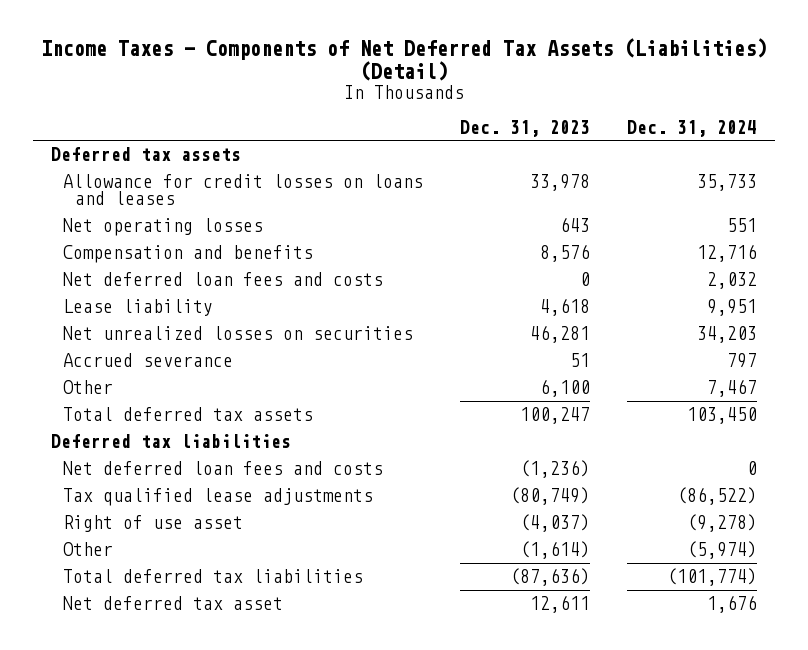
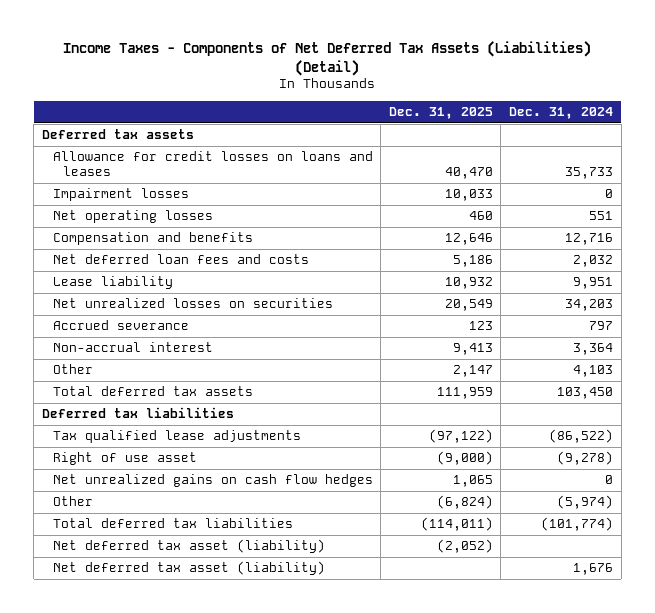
- | Dec. 31, 2023 | Dec. 31, 2024
+ | Dec. 31, 2025 | Dec. 31, 2024
+ Impairment losses | 10,033 | 0
- Other | 6,100 | 7,467
+ Non-accrual interest | 9,413 | 3,364
+ Other | 2,147 | 4,103
- Net deferred loan fees and costs | (1,236) | 0
+ Net unrealized gains on cash flow hedges | 1,065 | 0
- Net deferred tax asset | 12,611 | 1,676
+ Net deferred tax asset (liability) | (2,052) |
+ Net deferred tax asset (liability) | | 1,676

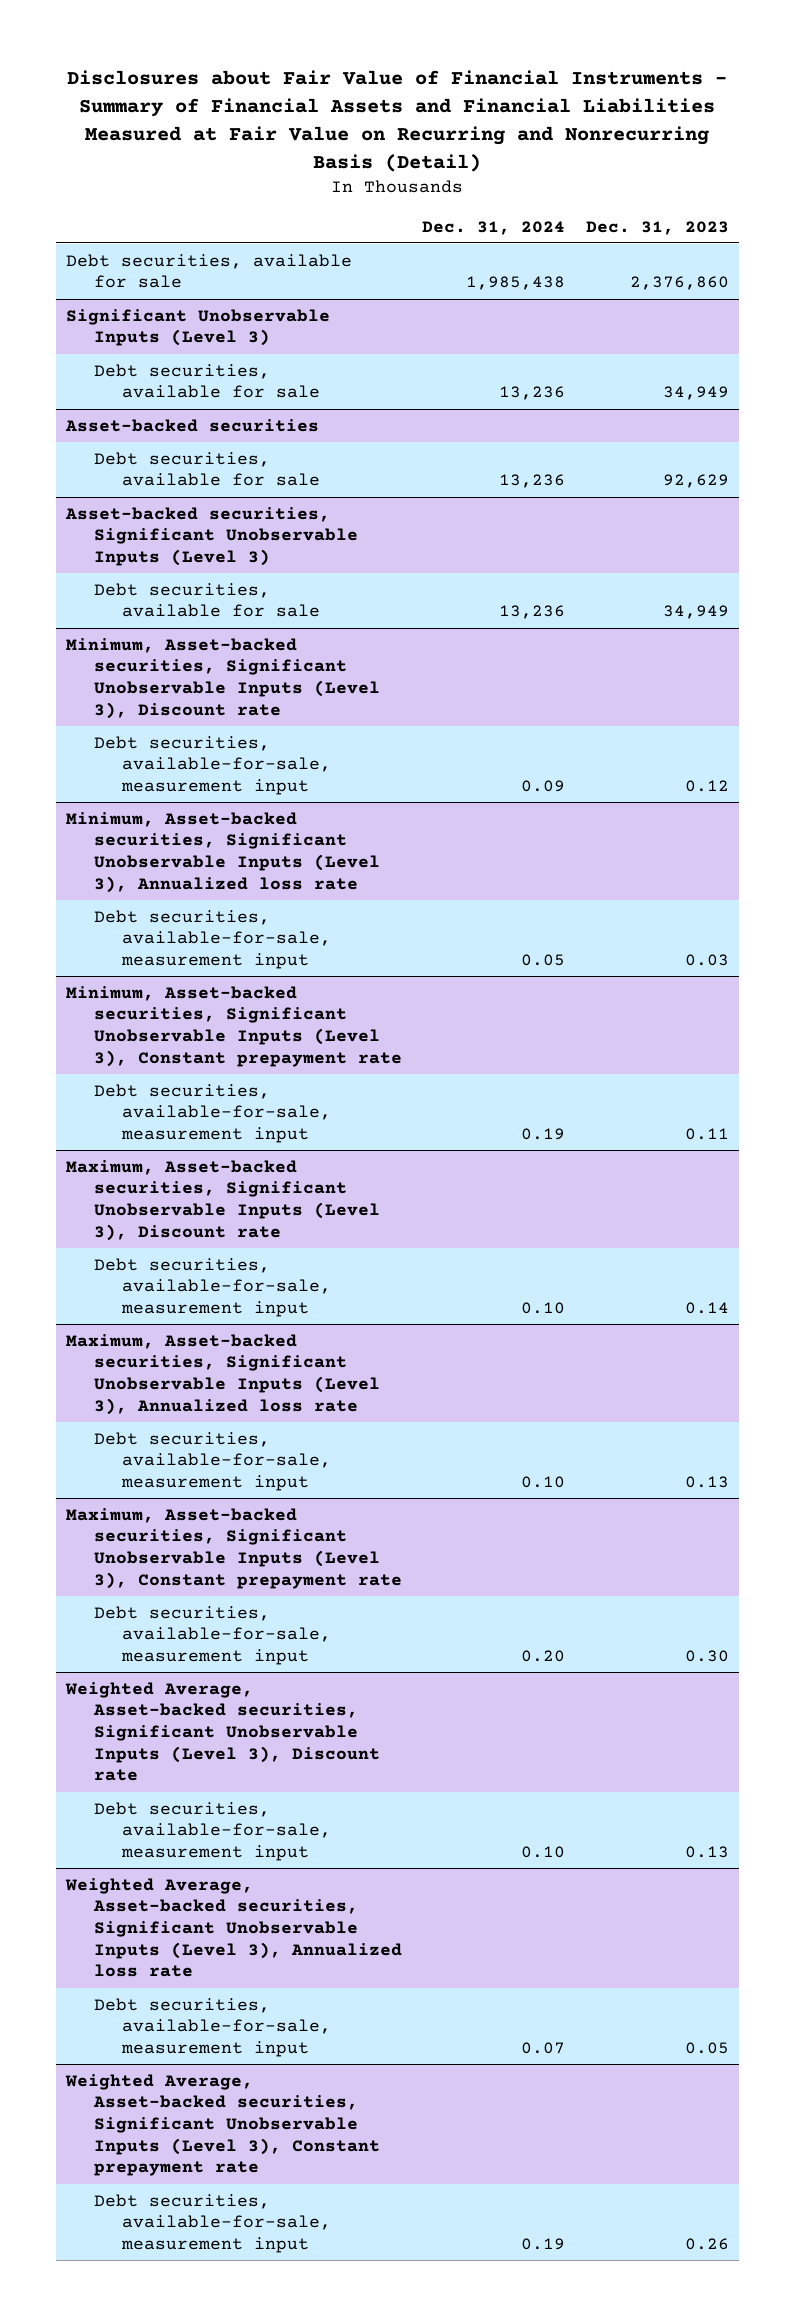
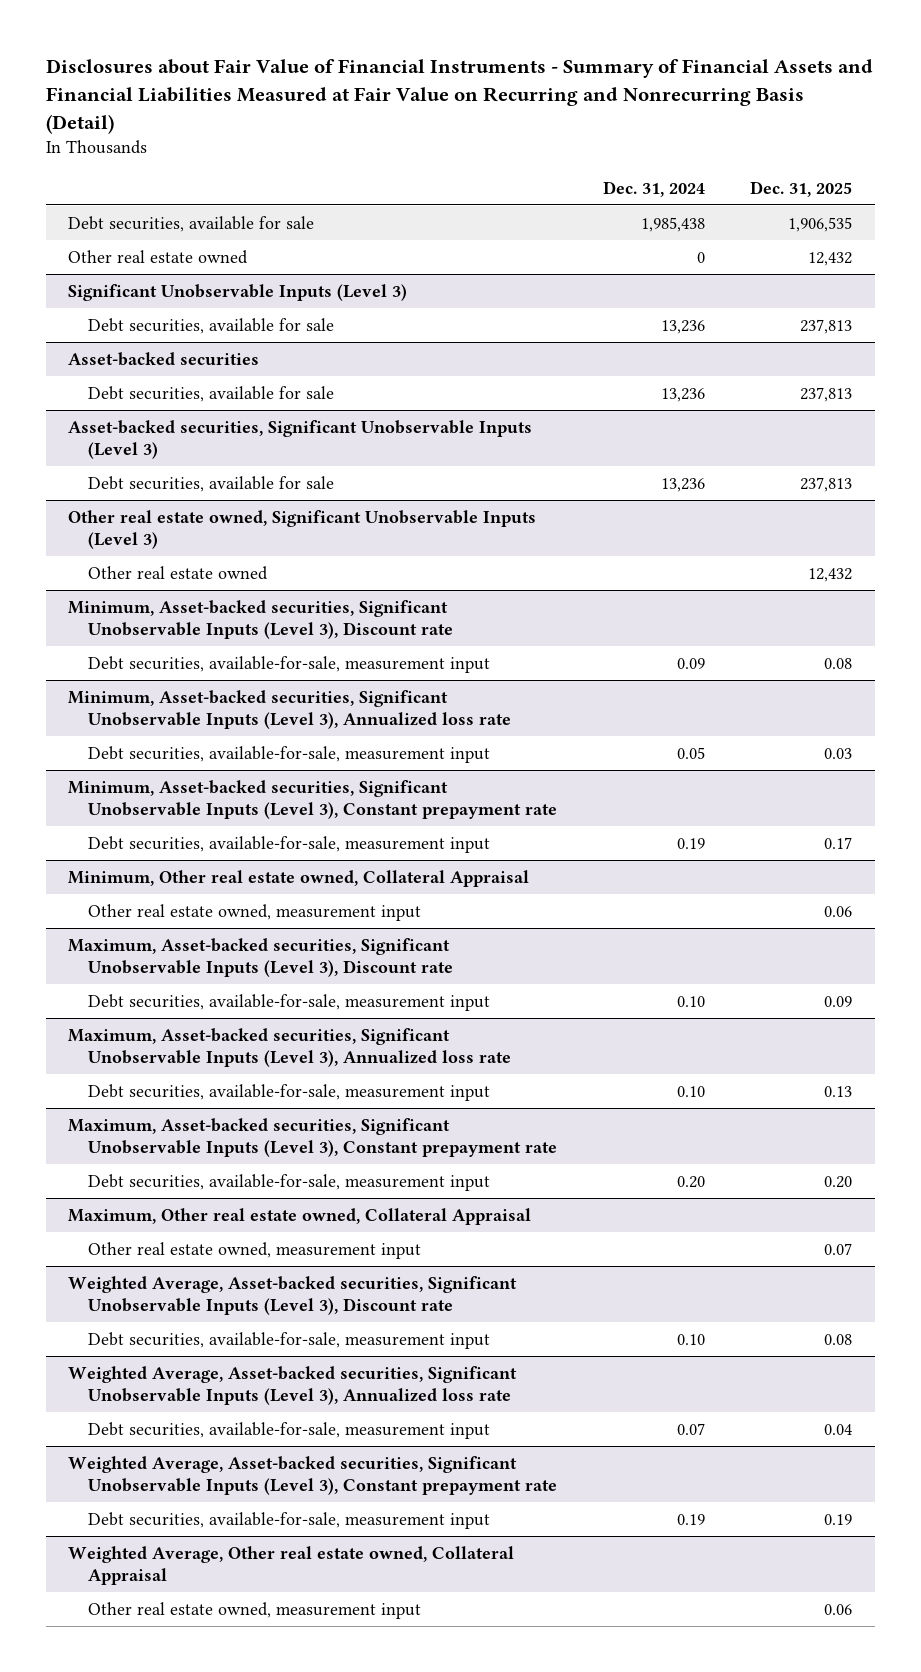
- | Dec. 31, 2024 | Dec. 31, 2023
+ | Dec. 31, 2024 | Dec. 31, 2025
+ Other real estate owned | 0 | 12,432
+ Other real estate owned, Significant Unobservable Inputs (Level 3)
+ Other real estate owned | | 12,432
+ Minimum, Other real estate owned, Collateral Appraisal
+ Other real estate owned, measurement input | | 0.06
+ Maximum, Other real estate owned, Collateral Appraisal
+ Other real estate owned, measurement input | | 0.07
+ Weighted Average, Other real estate owned, Collateral Appraisal
+ Other real estate owned, measurement input | | 0.06

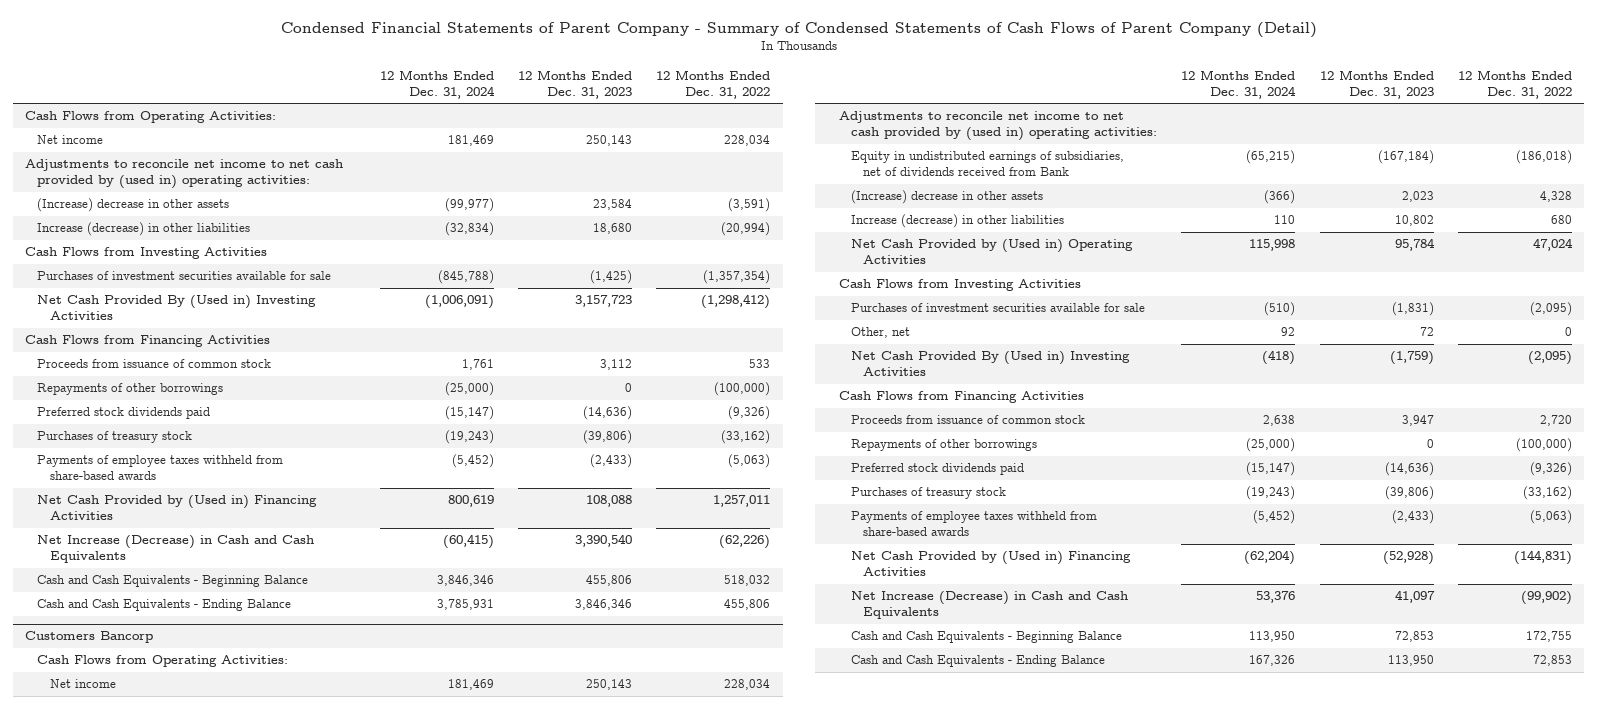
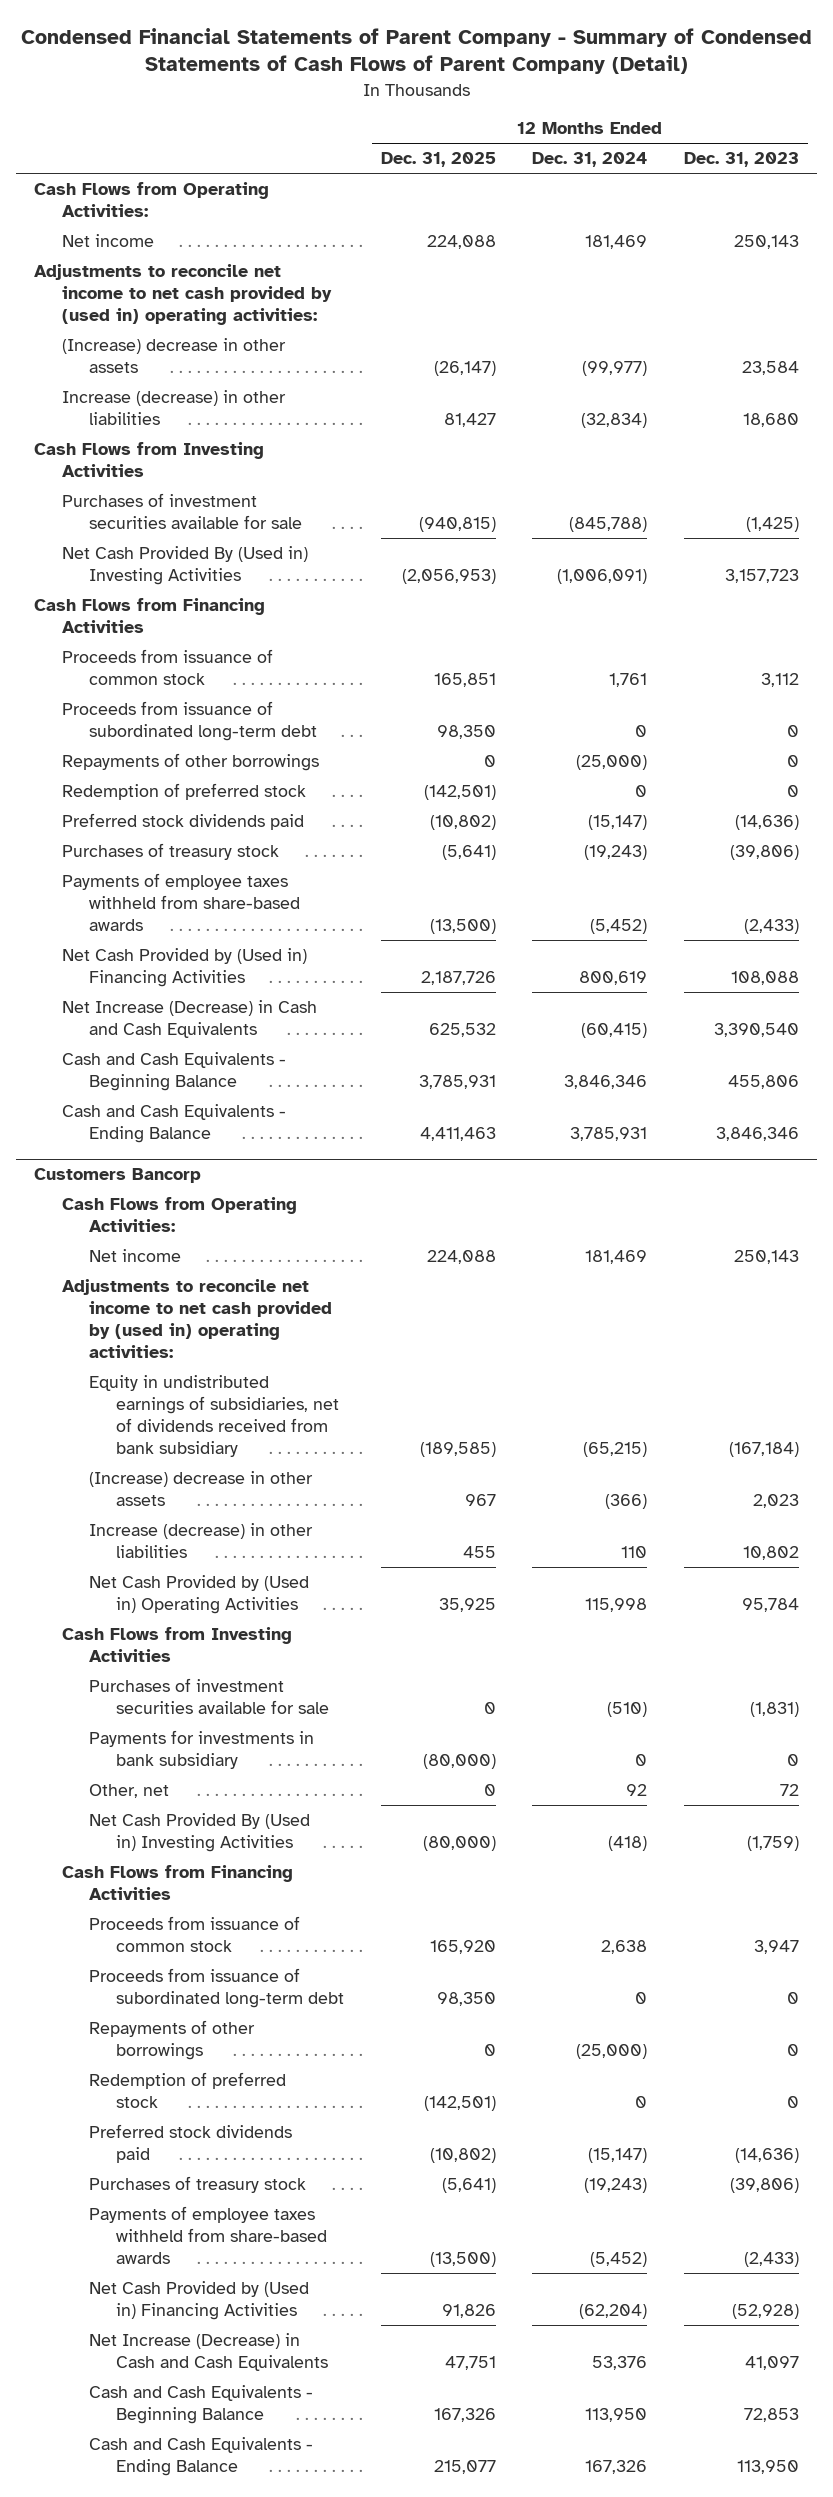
- | 12 Months Ended Dec. 31, 2024 | 12 Months Ended Dec. 31, 2023 | 12 Months Ended Dec. 31, 2022
+ | 12 Months Ended Dec. 31, 2025 | 12 Months Ended Dec. 31, 2024 | 12 Months Ended Dec. 31, 2023
+ Proceeds from issuance of subordinated long-term debt | 98,350 | 0 | 0
+ Redemption of preferred stock | (142,501) | 0 | 0
@ Customers Bancorp
- Equity in undistributed earnings of subsidiaries, net of dividends received from Bank | (65,215) | (167,184) | (186,018)
+ Equity in undistributed earnings of subsidiaries, net of dividends received from bank subsidiary | (189,585) | (65,215) | (167,184)
+ Payments for investments in bank subsidiary | (80,000) | 0 | 0
+ Proceeds from issuance of subordinated long-term debt | 98,350 | 0 | 0
+ Redemption of preferred stock | (142,501) | 0 | 0

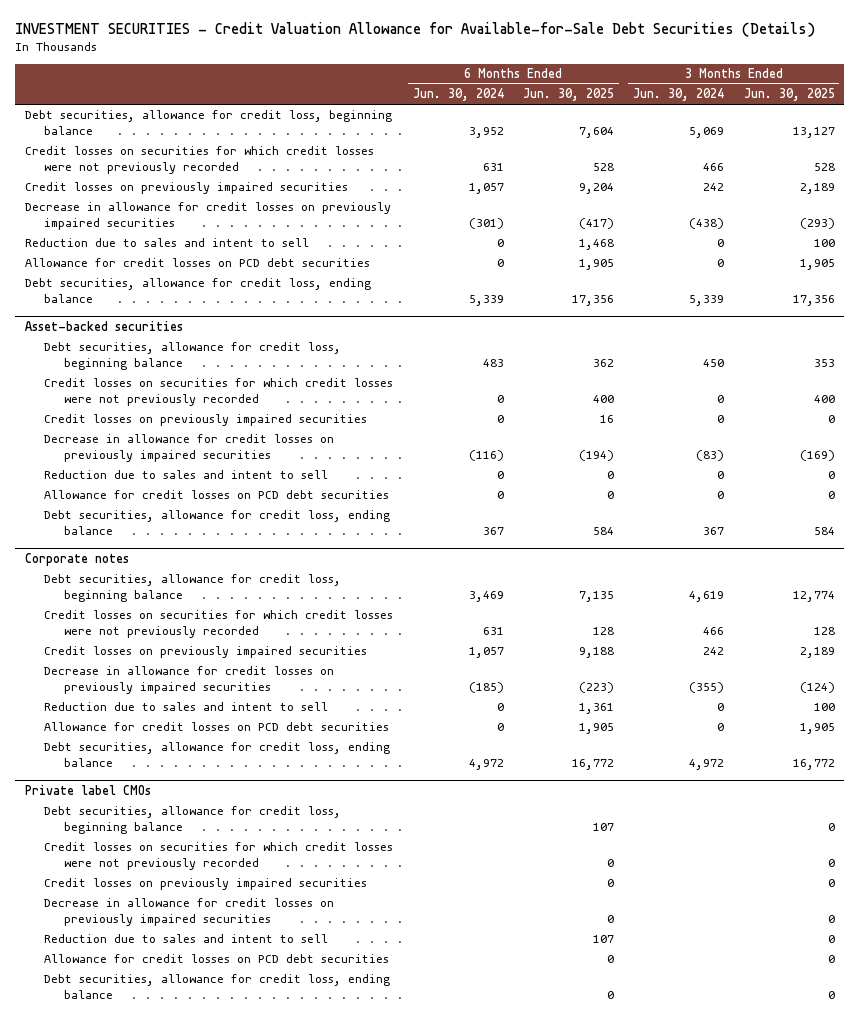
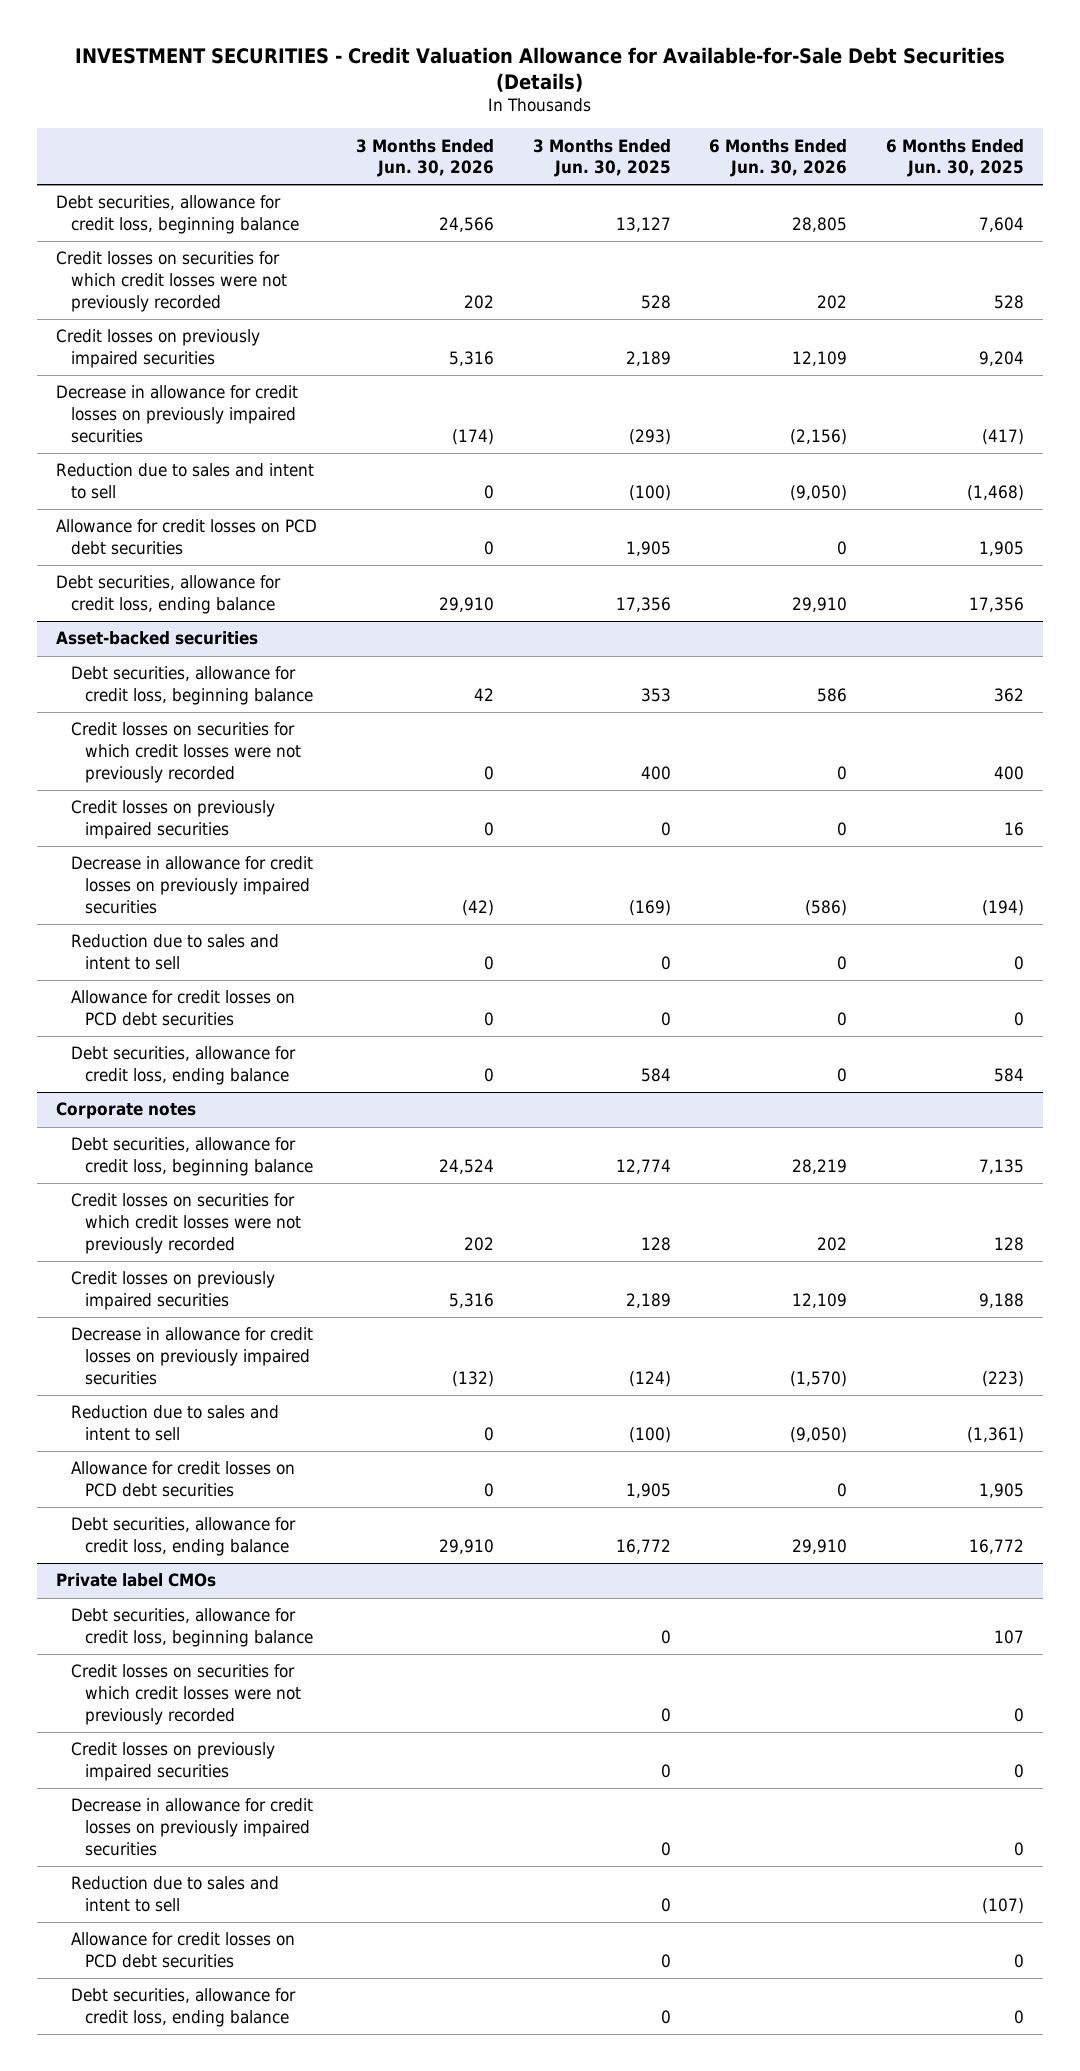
- | 6 Months Ended Jun. 30, 2024 | 6 Months Ended Jun. 30, 2025 | 3 Months Ended Jun. 30, 2024 | 3 Months Ended Jun. 30, 2025
+ | 3 Months Ended Jun. 30, 2026 | 3 Months Ended Jun. 30, 2025 | 6 Months Ended Jun. 30, 2026 | 6 Months Ended Jun. 30, 2025
- Reduction due to sales and intent to sell | 0 | 1,468 | 0 | 100
+ Reduction due to sales and intent to sell | 0 | (100) | (9,050) | (1,468)
@ Corporate notes
- Reduction due to sales and intent to sell | 0 | 1,361 | 0 | 100
+ Reduction due to sales and intent to sell | 0 | (100) | (9,050) | (1,361)
@ Private label CMOs
- Reduction due to sales and intent to sell | | 107 | | 0
+ Reduction due to sales and intent to sell | | 0 | | (107)

